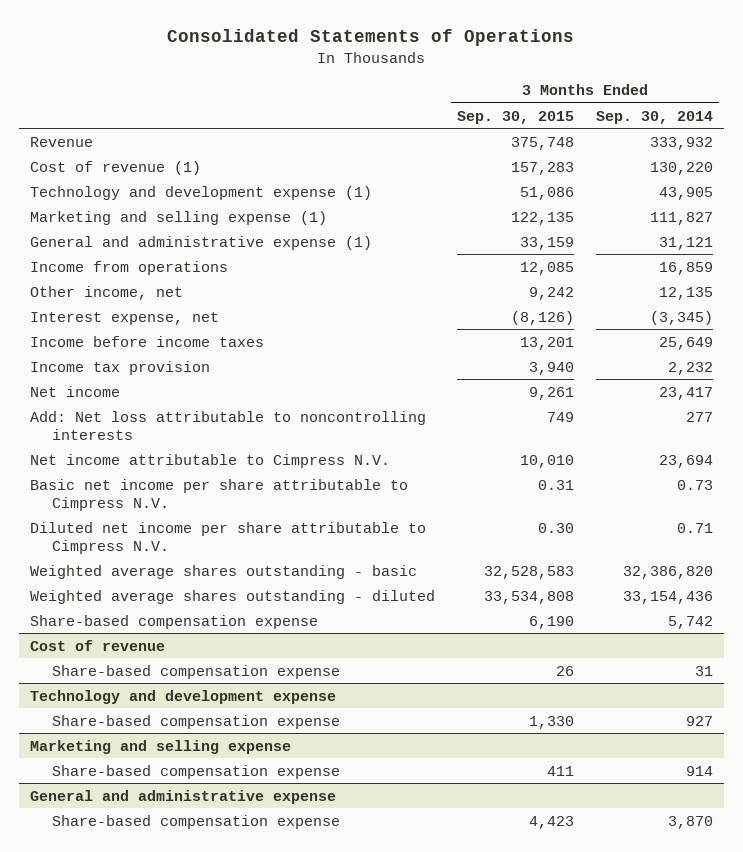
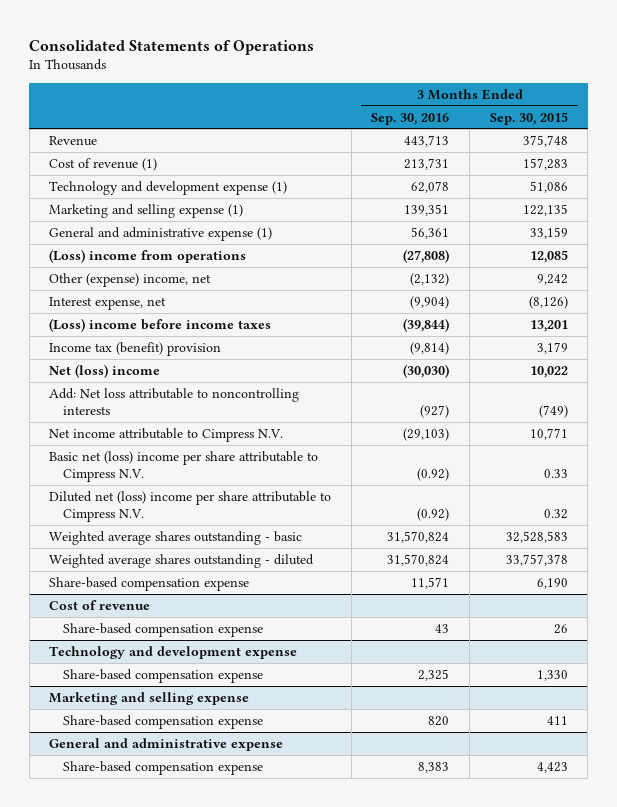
- | 3 Months Ended Sep. 30, 2015 | 3 Months Ended Sep. 30, 2014
+ | 3 Months Ended Sep. 30, 2016 | 3 Months Ended Sep. 30, 2015
- Income from operations | 12,085 | 16,859
- Other income, net | 9,242 | 12,135
+ (Loss) income from operations | (27,808) | 12,085
+ Other (expense) income, net | (2,132) | 9,242
- Income before income taxes | 13,201 | 25,649
- Income tax provision | 3,940 | 2,232
- Net income | 9,261 | 23,417
- Add: Net loss attributable to noncontrolling interests | 749 | 277
- Net income attributable to Cimpress N.V. | 10,010 | 23,694
- Basic net income per share attributable to Cimpress N.V. | 0.31 | 0.73
- Diluted net income per share attributable to Cimpress N.V. | 0.30 | 0.71
+ (Loss) income before income taxes | (39,844) | 13,201
+ Income tax (benefit) provision | (9,814) | 3,179
+ Net (loss) income | (30,030) | 10,022
+ Add: Net loss attributable to noncontrolling interests | (927) | (749)
+ Net income attributable to Cimpress N.V. | (29,103) | 10,771
+ Basic net (loss) income per share attributable to Cimpress N.V. | (0.92) | 0.33
+ Diluted net (loss) income per share attributable to Cimpress N.V. | (0.92) | 0.32
- Weighted average shares outstanding - diluted | 33,534,808 | 33,154,436
+ Weighted average shares outstanding - diluted | 31,570,824 | 33,757,378

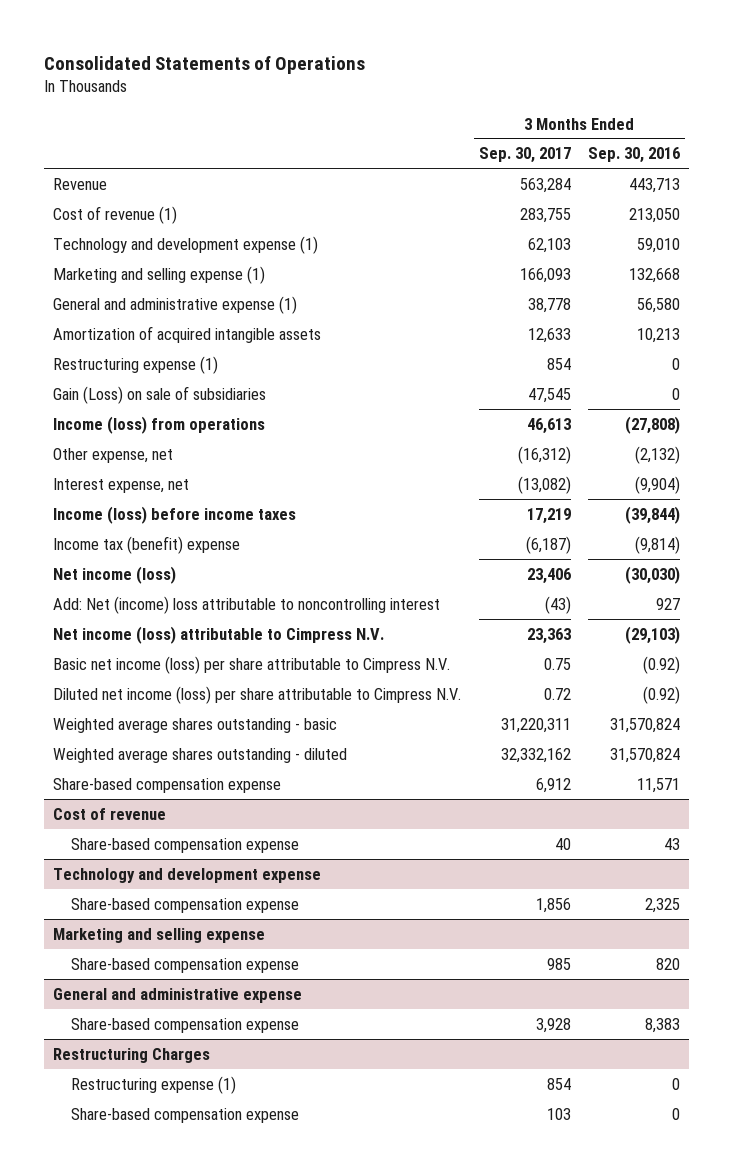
- | 3 Months Ended Sep. 30, 2016 | 3 Months Ended Sep. 30, 2015
+ | 3 Months Ended Sep. 30, 2017 | 3 Months Ended Sep. 30, 2016
- Cost of revenue (1) | 213,731 | 157,283
- Technology and development expense (1) | 62,078 | 51,086
- Marketing and selling expense (1) | 139,351 | 122,135
- General and administrative expense (1) | 56,361 | 33,159
- (Loss) income from operations | (27,808) | 12,085
- Other (expense) income, net | (2,132) | 9,242
+ Cost of revenue (1) | 283,755 | 213,050
+ Technology and development expense (1) | 62,103 | 59,010
+ Marketing and selling expense (1) | 166,093 | 132,668
+ General and administrative expense (1) | 38,778 | 56,580
+ Amortization of acquired intangible assets | 12,633 | 10,213
+ Restructuring expense (1) | 854 | 0
+ Gain (Loss) on sale of subsidiaries | 47,545 | 0
+ Income (loss) from operations | 46,613 | (27,808)
+ Other expense, net | (16,312) | (2,132)
- (Loss) income before income taxes | (39,844) | 13,201
- Income tax (benefit) provision | (9,814) | 3,179
- Net (loss) income | (30,030) | 10,022
- Add: Net loss attributable to noncontrolling interests | (927) | (749)
- Net income attributable to Cimpress N.V. | (29,103) | 10,771
- Basic net (loss) income per share attributable to Cimpress N.V. | (0.92) | 0.33
- Diluted net (loss) income per share attributable to Cimpress N.V. | (0.92) | 0.32
+ Income (loss) before income taxes | 17,219 | (39,844)
+ Income tax (benefit) expense | (6,187) | (9,814)
+ Net income (loss) | 23,406 | (30,030)
+ Add: Net (income) loss attributable to noncontrolling interest | (43) | 927
+ Net income (loss) attributable to Cimpress N.V. | 23,363 | (29,103)
+ Basic net income (loss) per share attributable to Cimpress N.V. | 0.75 | (0.92)
+ Diluted net income (loss) per share attributable to Cimpress N.V. | 0.72 | (0.92)
+ Restructuring Charges
+ Restructuring expense (1) | 854 | 0
+ Share-based compensation expense | 103 | 0

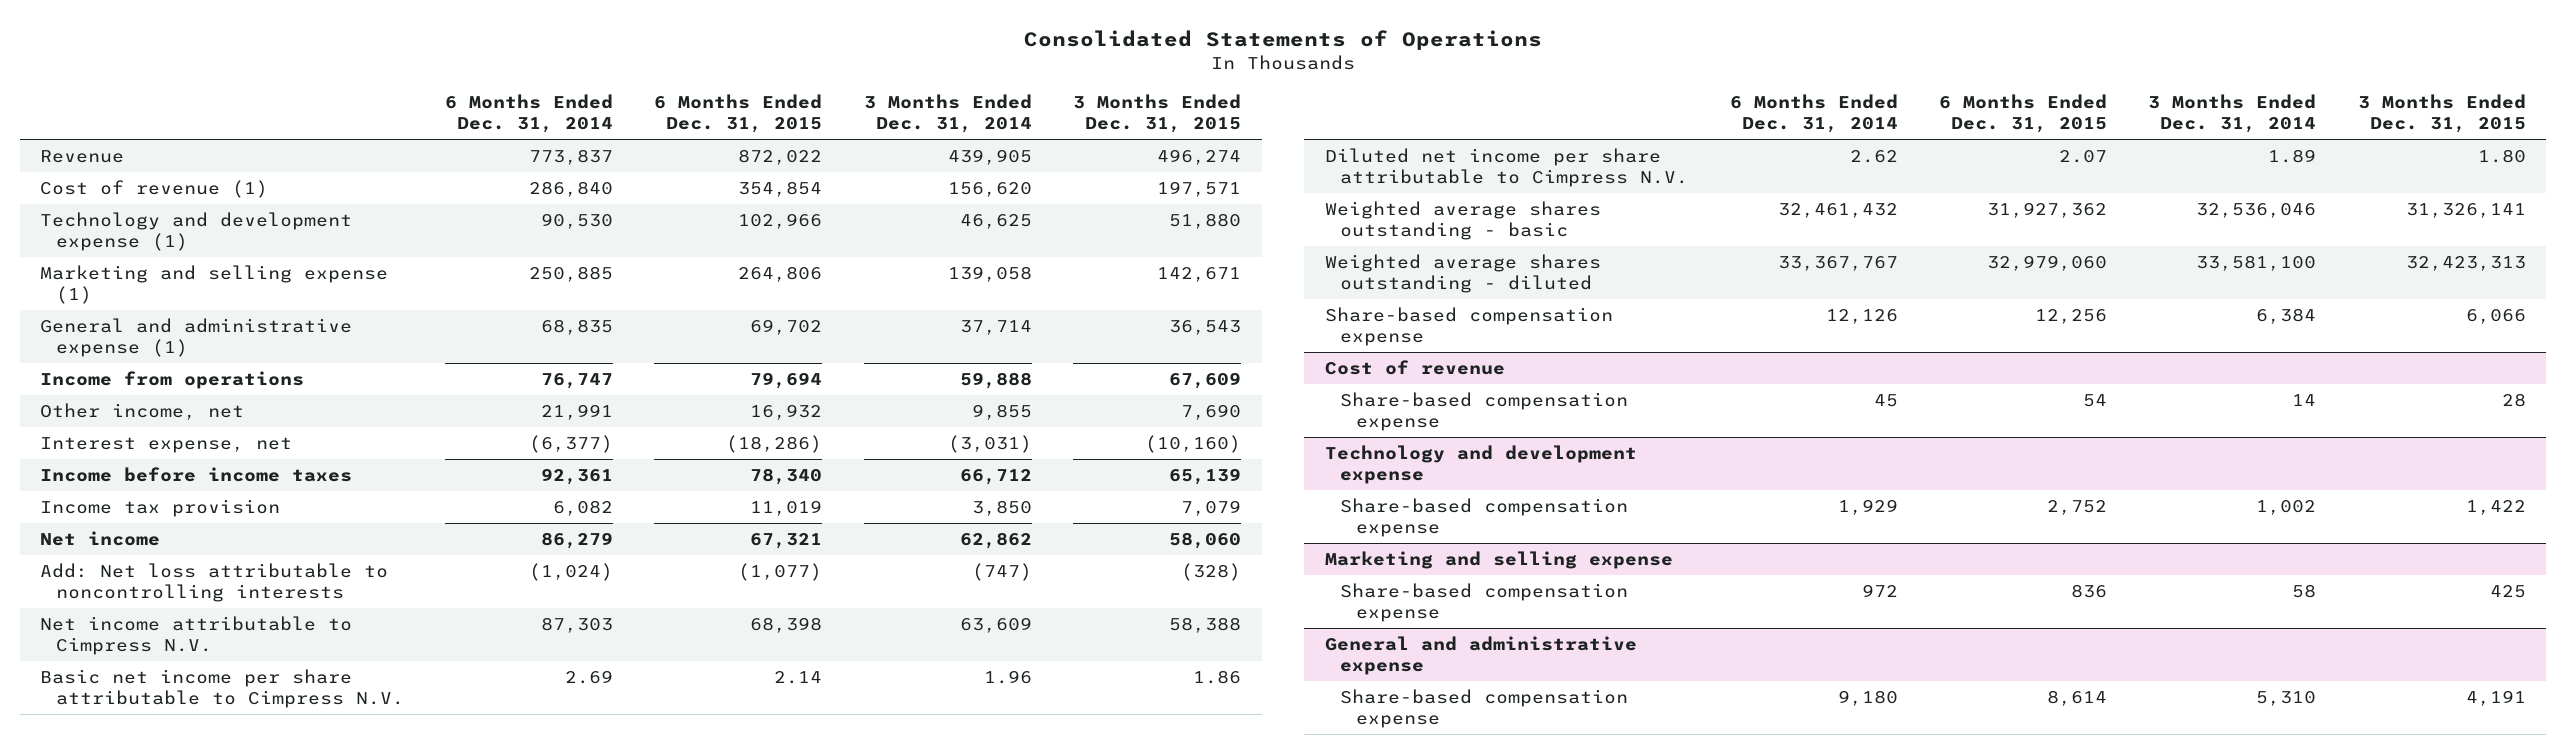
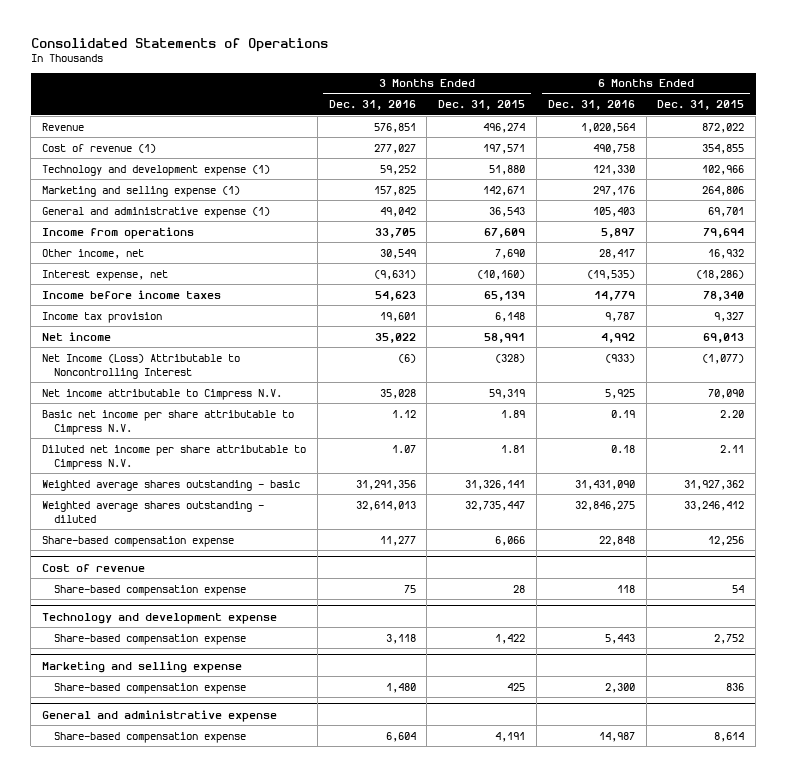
- | 6 Months Ended Dec. 31, 2014 | 6 Months Ended Dec. 31, 2015 | 3 Months Ended Dec. 31, 2014 | 3 Months Ended Dec. 31, 2015
+ | 3 Months Ended Dec. 31, 2016 | 3 Months Ended Dec. 31, 2015 | 6 Months Ended Dec. 31, 2016 | 6 Months Ended Dec. 31, 2015
- Cost of revenue (1) | 286,840 | 354,854 | 156,620 | 197,571
+ Cost of revenue (1) | 277,027 | 197,571 | 490,758 | 354,855
- General and administrative expense (1) | 68,835 | 69,702 | 37,714 | 36,543
+ General and administrative expense (1) | 49,042 | 36,543 | 105,403 | 69,701
- Income tax provision | 6,082 | 11,019 | 3,850 | 7,079
- Net income | 86,279 | 67,321 | 62,862 | 58,060
- Add: Net loss attributable to noncontrolling interests | (1,024) | (1,077) | (747) | (328)
- Net income attributable to Cimpress N.V. | 87,303 | 68,398 | 63,609 | 58,388
- Basic net income per share attributable to Cimpress N.V. | 2.69 | 2.14 | 1.96 | 1.86
- Diluted net income per share attributable to Cimpress N.V. | 2.62 | 2.07 | 1.89 | 1.80
+ Income tax provision | 19,601 | 6,148 | 9,787 | 9,327
+ Net income | 35,022 | 58,991 | 4,992 | 69,013
+ Net Income (Loss) Attributable to Noncontrolling Interest | (6) | (328) | (933) | (1,077)
+ Net income attributable to Cimpress N.V. | 35,028 | 59,319 | 5,925 | 70,090
+ Basic net income per share attributable to Cimpress N.V. | 1.12 | 1.89 | 0.19 | 2.20
+ Diluted net income per share attributable to Cimpress N.V. | 1.07 | 1.81 | 0.18 | 2.11
- Weighted average shares outstanding - diluted | 33,367,767 | 32,979,060 | 33,581,100 | 32,423,313
+ Weighted average shares outstanding - diluted | 32,614,013 | 32,735,447 | 32,846,275 | 33,246,412

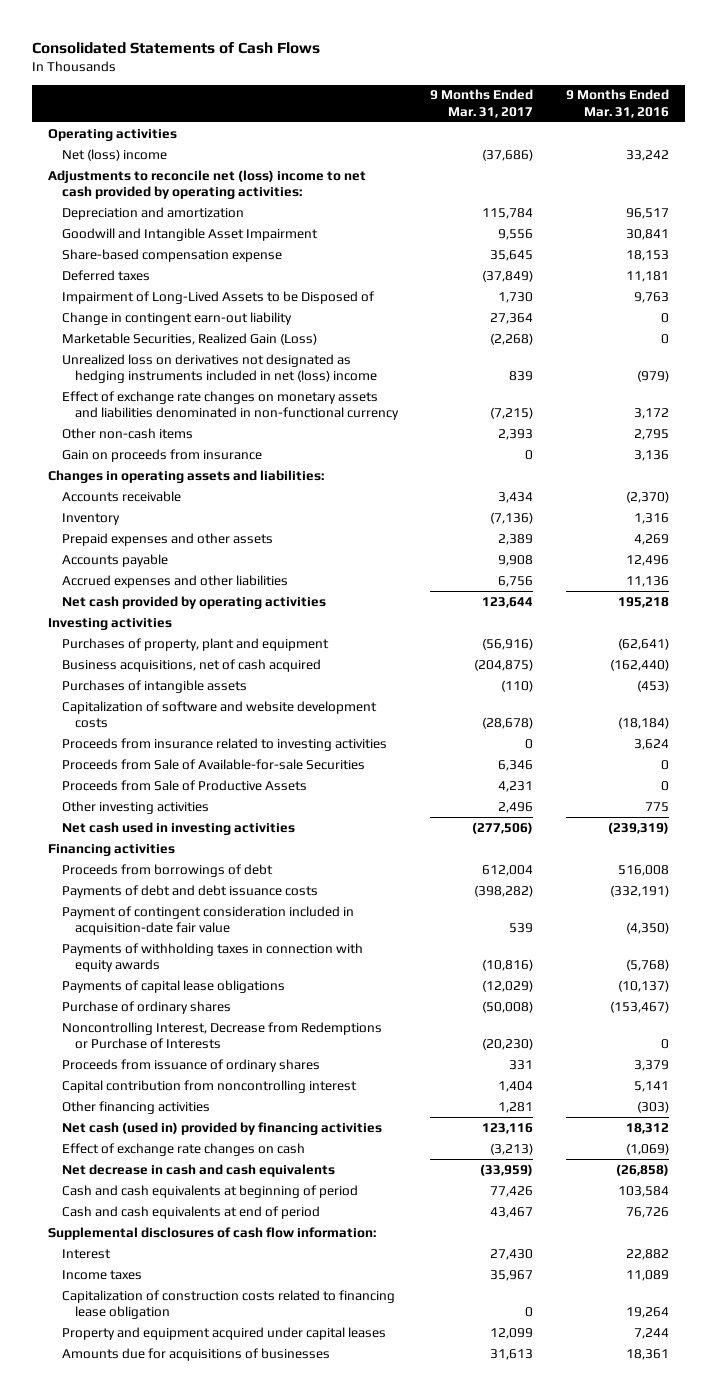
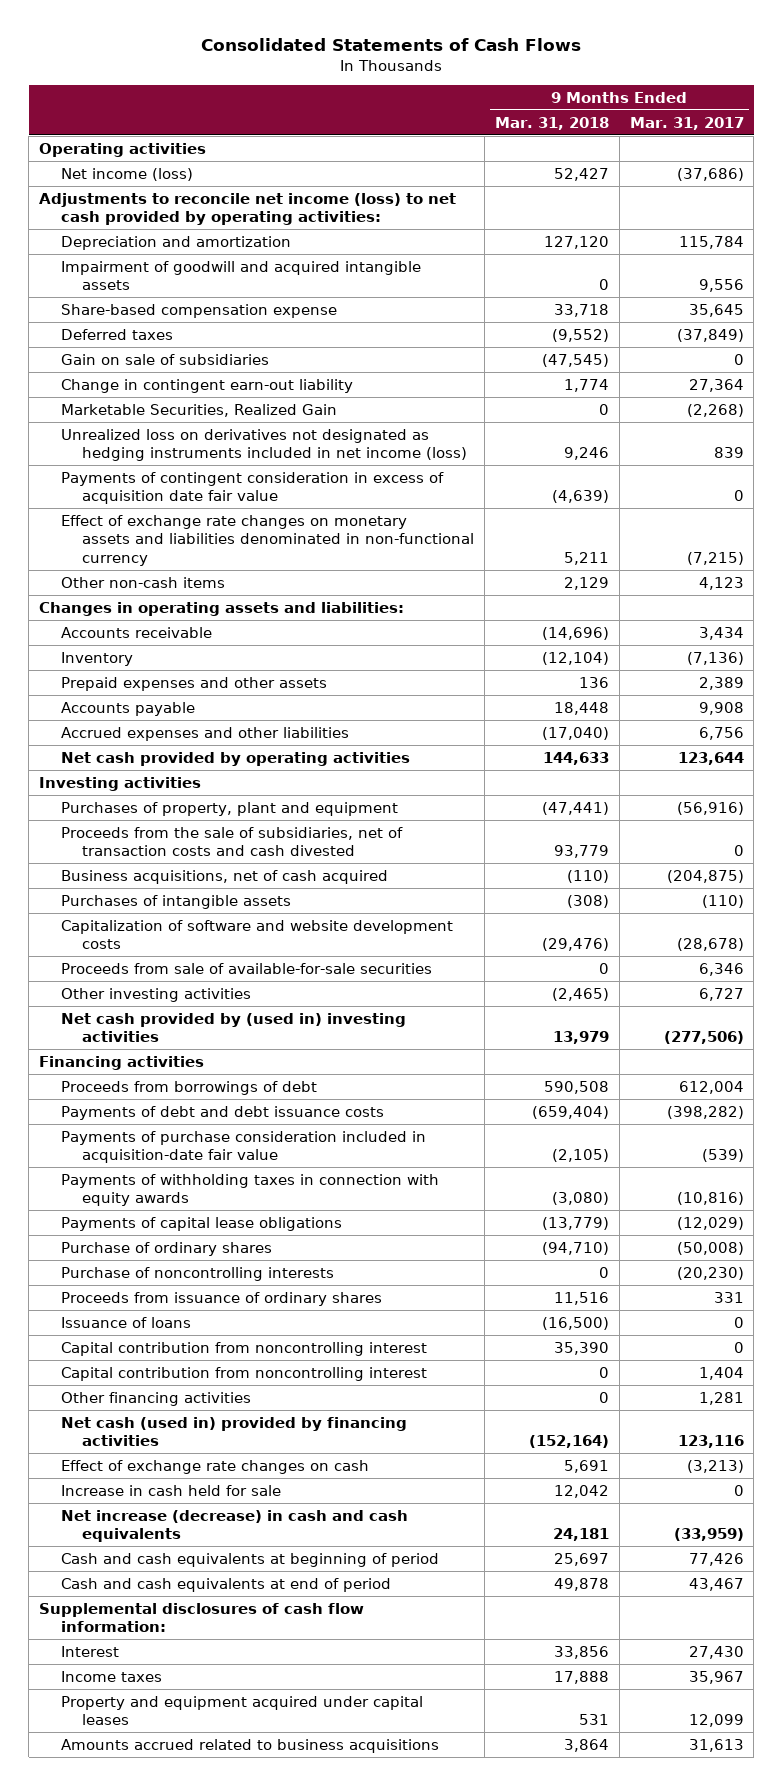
- | 9 Months Ended Mar. 31, 2017 | 9 Months Ended Mar. 31, 2016
+ | 9 Months Ended Mar. 31, 2018 | 9 Months Ended Mar. 31, 2017
- Net (loss) income | (37,686) | 33,242
- Adjustments to reconcile net (loss) income to net cash provided by operating activities:
+ Net income (loss) | 52,427 | (37,686)
+ Adjustments to reconcile net income (loss) to net cash provided by operating activities:
- Goodwill and Intangible Asset Impairment | 9,556 | 30,841
+ Impairment of goodwill and acquired intangible assets | 0 | 9,556
- Impairment of Long-Lived Assets to be Disposed of | 1,730 | 9,763
+ Gain on sale of subsidiaries | (47,545) | 0
- Marketable Securities, Realized Gain (Loss) | (2,268) | 0
- Unrealized loss on derivatives not designated as hedging instruments included in net (loss) income | 839 | (979)
+ Marketable Securities, Realized Gain | 0 | (2,268)
+ Unrealized loss on derivatives not designated as hedging instruments included in net income (loss) | 9,246 | 839
+ Payments of contingent consideration in excess of acquisition date fair value | (4,639) | 0
- Other non-cash items | 2,393 | 2,795
- Gain on proceeds from insurance | 0 | 3,136
+ Other non-cash items | 2,129 | 4,123
+ Proceeds from the sale of subsidiaries, net of transaction costs and cash divested | 93,779 | 0
- Proceeds from insurance related to investing activities | 0 | 3,624
- Proceeds from Sale of Available-for-sale Securities | 6,346 | 0
- Proceeds from Sale of Productive Assets | 4,231 | 0
- Other investing activities | 2,496 | 775
- Net cash used in investing activities | (277,506) | (239,319)
+ Proceeds from sale of available-for-sale securities | 0 | 6,346
+ Other investing activities | (2,465) | 6,727
+ Net cash provided by (used in) investing activities | 13,979 | (277,506)
- Payment of contingent consideration included in acquisition-date fair value | 539 | (4,350)
+ Payments of purchase consideration included in acquisition-date fair value | (2,105) | (539)
- Noncontrolling Interest, Decrease from Redemptions or Purchase of Interests | (20,230) | 0
+ Purchase of noncontrolling interests | 0 | (20,230)
+ Issuance of loans | (16,500) | 0
+ Capital contribution from noncontrolling interest | 35,390 | 0
- Net decrease in cash and cash equivalents | (33,959) | (26,858)
+ Increase in cash held for sale | 12,042 | 0
+ Net increase (decrease) in cash and cash equivalents | 24,181 | (33,959)
- Capitalization of construction costs related to financing lease obligation | 0 | 19,264
- Amounts due for acquisitions of businesses | 31,613 | 18,361
+ Amounts accrued related to business acquisitions | 3,864 | 31,613

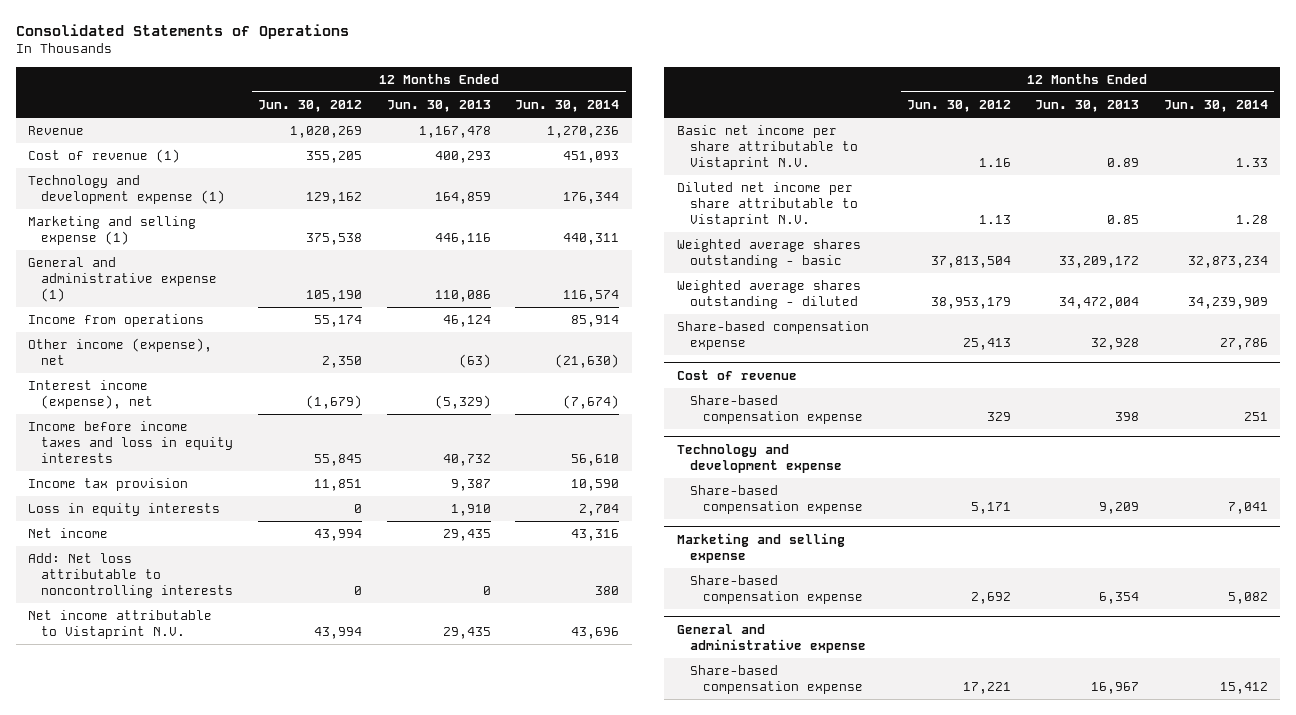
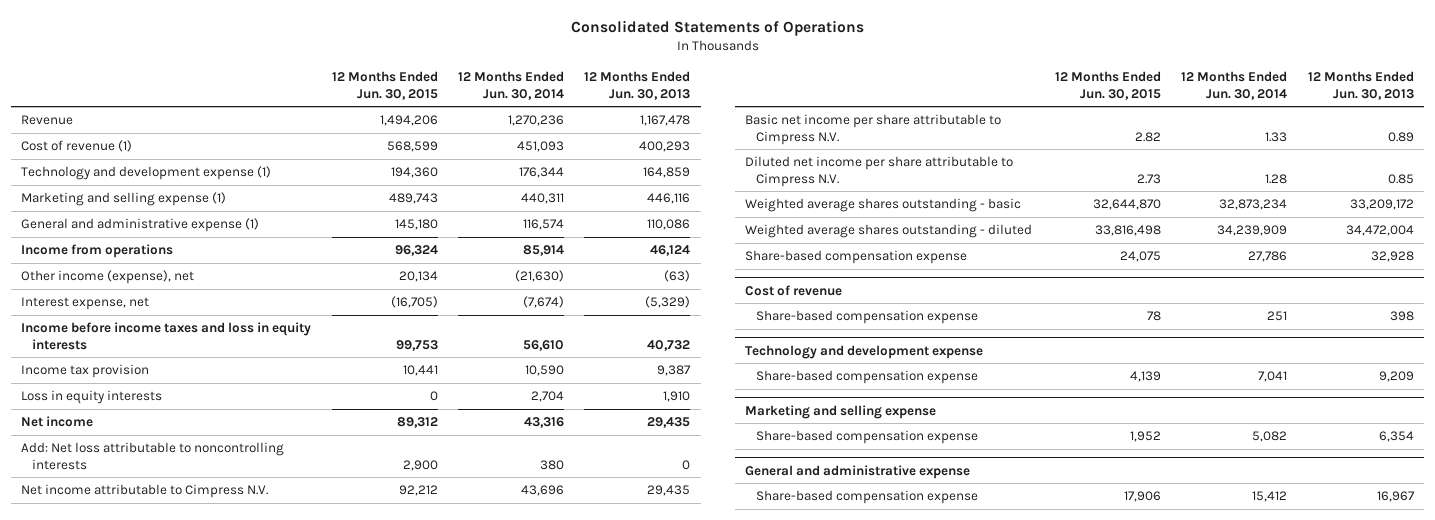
- | 12 Months Ended Jun. 30, 2012 | 12 Months Ended Jun. 30, 2013 | 12 Months Ended Jun. 30, 2014
+ | 12 Months Ended Jun. 30, 2015 | 12 Months Ended Jun. 30, 2014 | 12 Months Ended Jun. 30, 2013
- Interest income (expense), net | (1,679) | (5,329) | (7,674)
+ Interest expense, net | (16,705) | (7,674) | (5,329)
- Net income attributable to Vistaprint N.V. | 43,994 | 29,435 | 43,696
- Basic net income per share attributable to Vistaprint N.V. | 1.16 | 0.89 | 1.33
- Diluted net income per share attributable to Vistaprint N.V. | 1.13 | 0.85 | 1.28
+ Net income attributable to Cimpress N.V. | 92,212 | 43,696 | 29,435
+ Basic net income per share attributable to Cimpress N.V. | 2.82 | 1.33 | 0.89
+ Diluted net income per share attributable to Cimpress N.V. | 2.73 | 1.28 | 0.85

